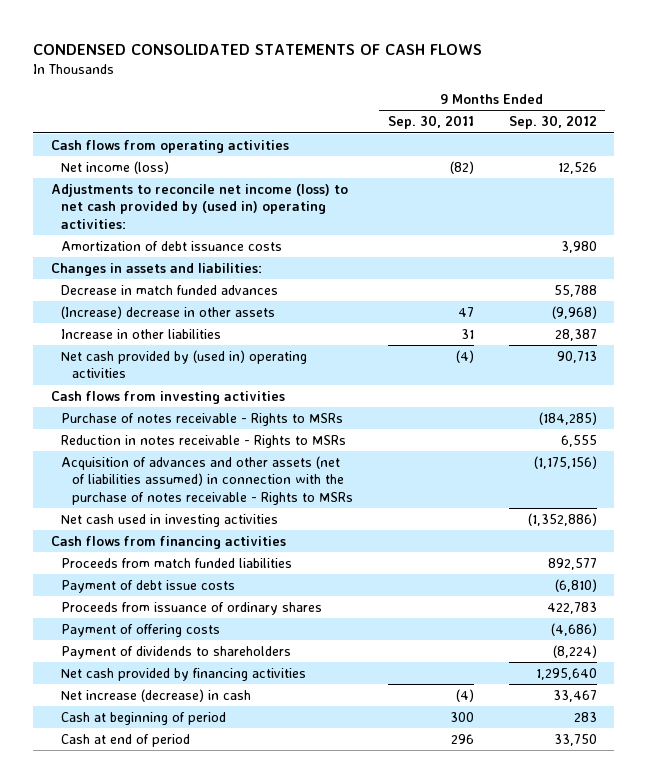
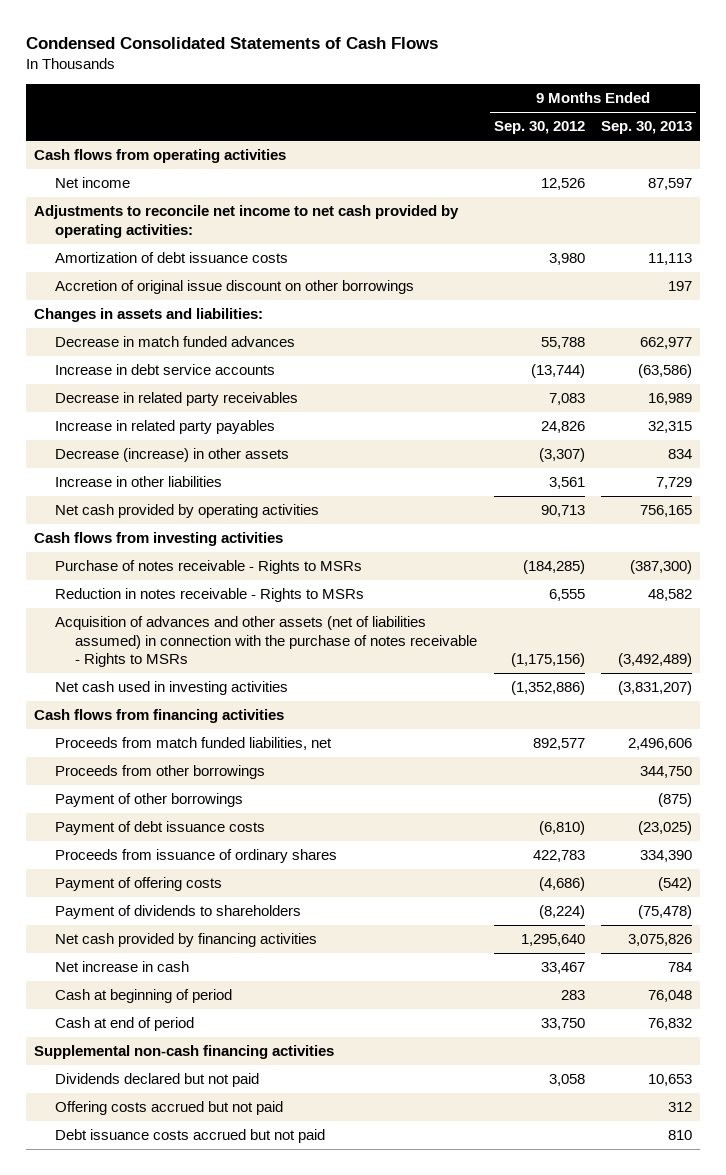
- CONDENSED CONSOLIDATED STATEMENTS OF CASH FLOWS
+ Condensed Consolidated Statements of Cash Flows
- | 9 Months Ended Sep. 30, 2011 | 9 Months Ended Sep. 30, 2012
+ | 9 Months Ended Sep. 30, 2012 | 9 Months Ended Sep. 30, 2013
- Net income (loss) | (82) | 12,526
- Adjustments to reconcile net income (loss) to net cash provided by (used in) operating activities:
+ Net income | 12,526 | 87,597
+ Adjustments to reconcile net income to net cash provided by operating activities:
+ Accretion of original issue discount on other borrowings | | 197
- (Increase) decrease in other assets | 47 | (9,968)
- Increase in other liabilities | 31 | 28,387
- Net cash provided by (used in) operating activities | (4) | 90,713
+ Increase in debt service accounts | (13,744) | (63,586)
+ Decrease in related party receivables | 7,083 | 16,989
+ Increase in related party payables | 24,826 | 32,315
+ Decrease (increase) in other assets | (3,307) | 834
+ Increase in other liabilities | 3,561 | 7,729
+ Net cash provided by operating activities | 90,713 | 756,165
- Proceeds from match funded liabilities | | 892,577
- Payment of debt issue costs | | (6,810)
+ Proceeds from match funded liabilities, net | 892,577 | 2,496,606
+ Proceeds from other borrowings | | 344,750
+ Payment of other borrowings | | (875)
+ Payment of debt issuance costs | (6,810) | (23,025)
- Net increase (decrease) in cash | (4) | 33,467
+ Net increase in cash | 33,467 | 784
+ Supplemental non-cash financing activities
+ Dividends declared but not paid | 3,058 | 10,653
+ Offering costs accrued but not paid | | 312
+ Debt issuance costs accrued but not paid | | 810

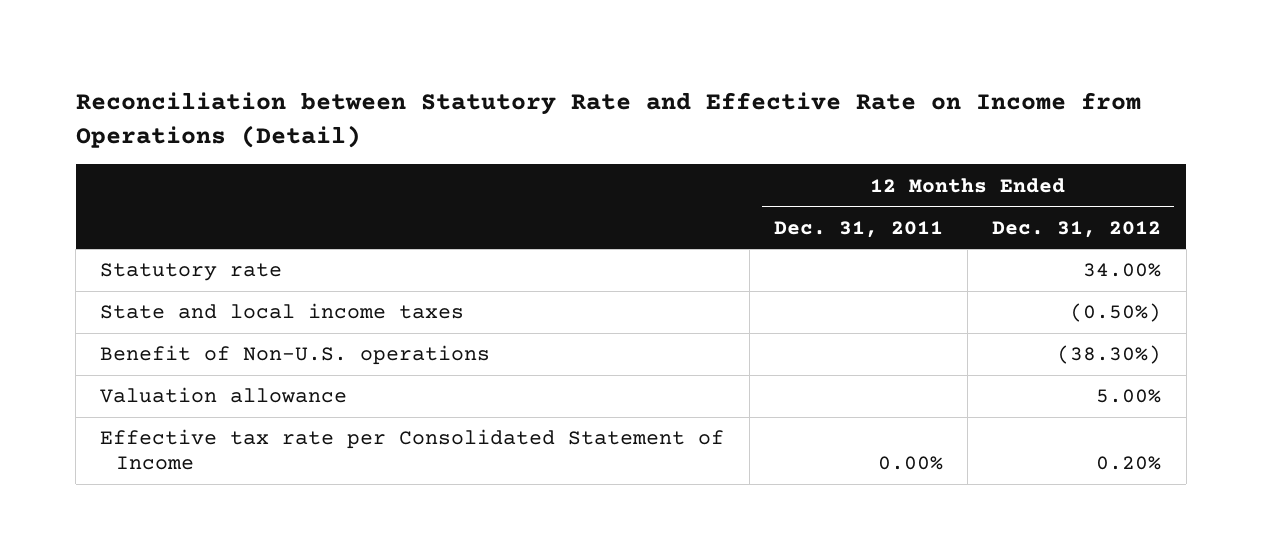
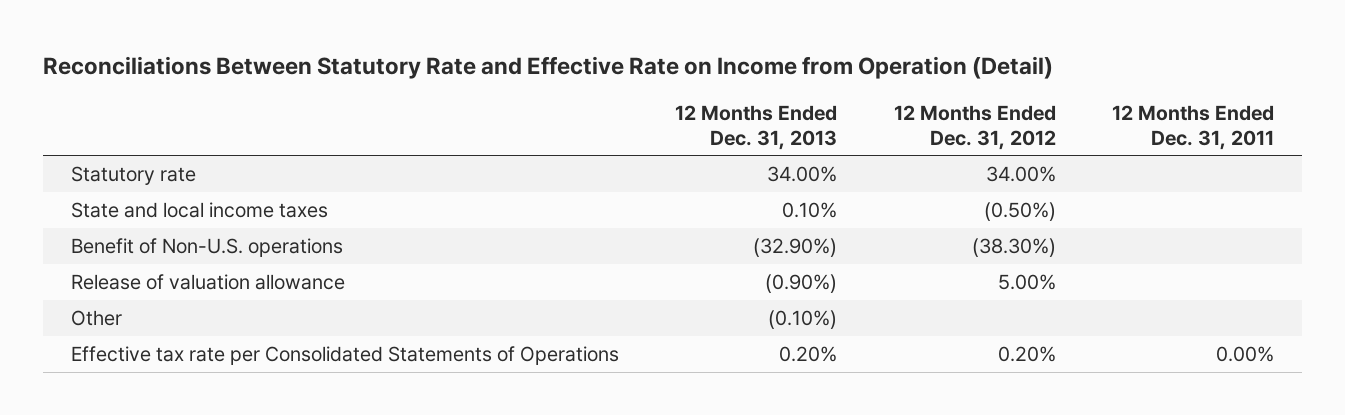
- Reconciliation between Statutory Rate and Effective Rate on Income from Operations (Detail)
+ Reconciliations Between Statutory Rate and Effective Rate on Income from Operation (Detail)
- | 12 Months Ended Dec. 31, 2011 | 12 Months Ended Dec. 31, 2012
+ | 12 Months Ended Dec. 31, 2013 | 12 Months Ended Dec. 31, 2012 | 12 Months Ended Dec. 31, 2011
- Valuation allowance | | 5.00%
- Effective tax rate per Consolidated Statement of Income | 0.00% | 0.20%
+ Release of valuation allowance | (0.90%) | 5.00% |
+ Other | (0.10%) | |
+ Effective tax rate per Consolidated Statements of Operations | 0.20% | 0.20% | 0.00%

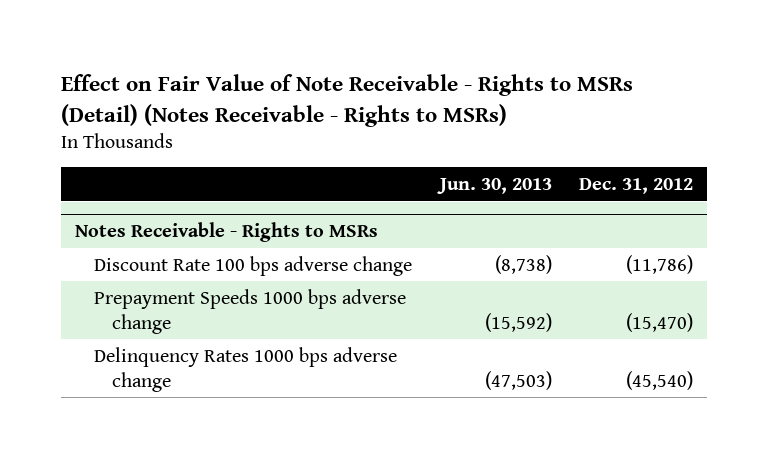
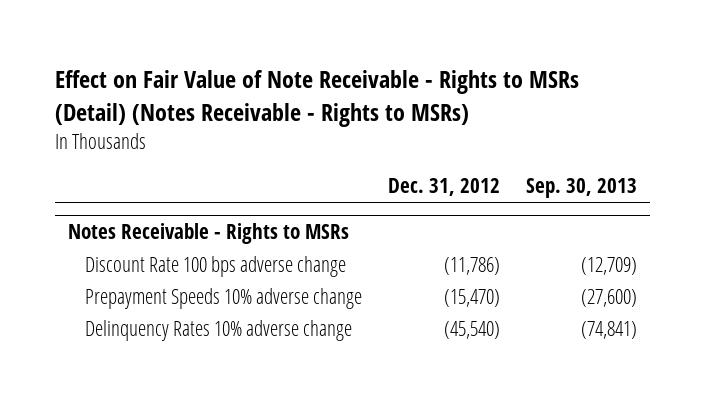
- | Jun. 30, 2013 | Dec. 31, 2012
+ | Dec. 31, 2012 | Sep. 30, 2013
@ Notes Receivable - Rights to MSRs
- Prepayment Speeds 1000 bps adverse change | (15,592) | (15,470)
- Delinquency Rates 1000 bps adverse change | (47,503) | (45,540)
+ Prepayment Speeds 10% adverse change | (15,470) | (27,600)
+ Delinquency Rates 10% adverse change | (45,540) | (74,841)

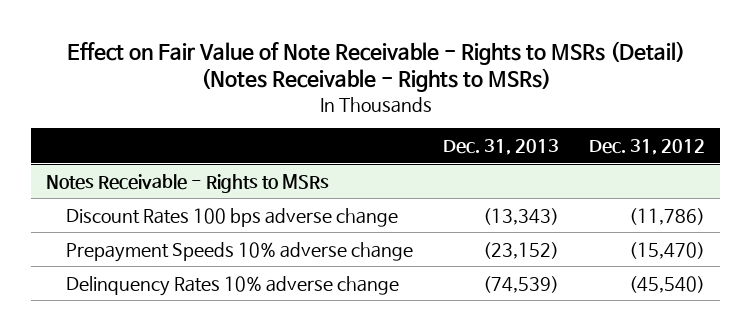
- | Dec. 31, 2012 | Sep. 30, 2013
+ | Dec. 31, 2013 | Dec. 31, 2012
@ Notes Receivable - Rights to MSRs
- Discount Rate 100 bps adverse change | (11,786) | (12,709)
+ Discount Rates 100 bps adverse change | (13,343) | (11,786)

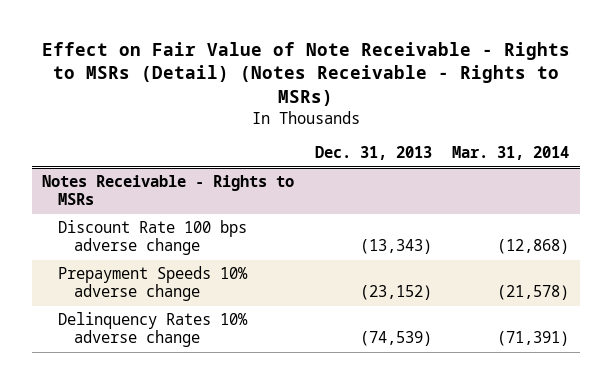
- | Dec. 31, 2013 | Dec. 31, 2012
+ | Dec. 31, 2013 | Mar. 31, 2014
@ Notes Receivable - Rights to MSRs
- Discount Rates 100 bps adverse change | (13,343) | (11,786)
+ Discount Rate 100 bps adverse change | (13,343) | (12,868)

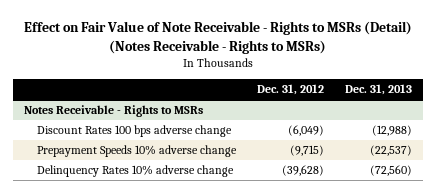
- | Dec. 31, 2013 | Mar. 31, 2014
+ | Dec. 31, 2012 | Dec. 31, 2013
@ Notes Receivable - Rights to MSRs
- Discount Rate 100 bps adverse change | (13,343) | (12,868)
- Prepayment Speeds 10% adverse change | (23,152) | (21,578)
- Delinquency Rates 10% adverse change | (74,539) | (71,391)
+ Discount Rates 100 bps adverse change | (6,049) | (12,988)
+ Prepayment Speeds 10% adverse change | (9,715) | (22,537)
+ Delinquency Rates 10% adverse change | (39,628) | (72,560)

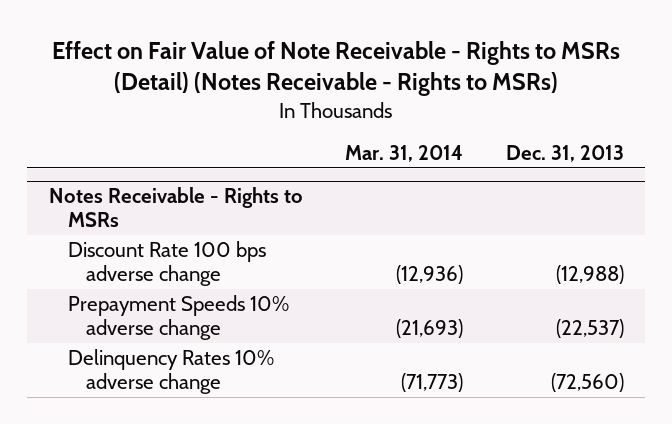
- | Dec. 31, 2012 | Dec. 31, 2013
+ | Mar. 31, 2014 | Dec. 31, 2013
@ Notes Receivable - Rights to MSRs
- Discount Rates 100 bps adverse change | (6,049) | (12,988)
+ Discount Rate 100 bps adverse change | (12,936) | (12,988)

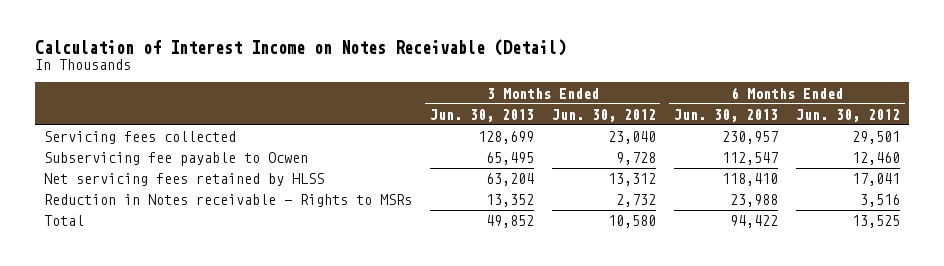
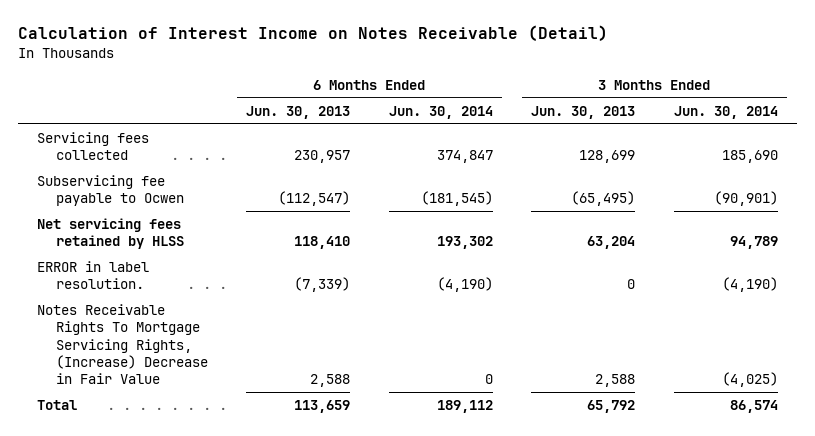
- | 3 Months Ended Jun. 30, 2013 | 3 Months Ended Jun. 30, 2012 | 6 Months Ended Jun. 30, 2013 | 6 Months Ended Jun. 30, 2012
+ | 6 Months Ended Jun. 30, 2013 | 6 Months Ended Jun. 30, 2014 | 3 Months Ended Jun. 30, 2013 | 3 Months Ended Jun. 30, 2014
- Subservicing fee payable to Ocwen | 65,495 | 9,728 | 112,547 | 12,460
+ Subservicing fee payable to Ocwen | (112,547) | (181,545) | (65,495) | (90,901)
- Reduction in Notes receivable - Rights to MSRs | 13,352 | 2,732 | 23,988 | 3,516
- Total | 49,852 | 10,580 | 94,422 | 13,525
+ ERROR in label resolution. | (7,339) | (4,190) | 0 | (4,190)
+ Notes Receivable Rights To Mortgage Servicing Rights, (Increase) Decrease in Fair Value | 2,588 | 0 | 2,588 | (4,025)
+ Total | 113,659 | 189,112 | 65,792 | 86,574

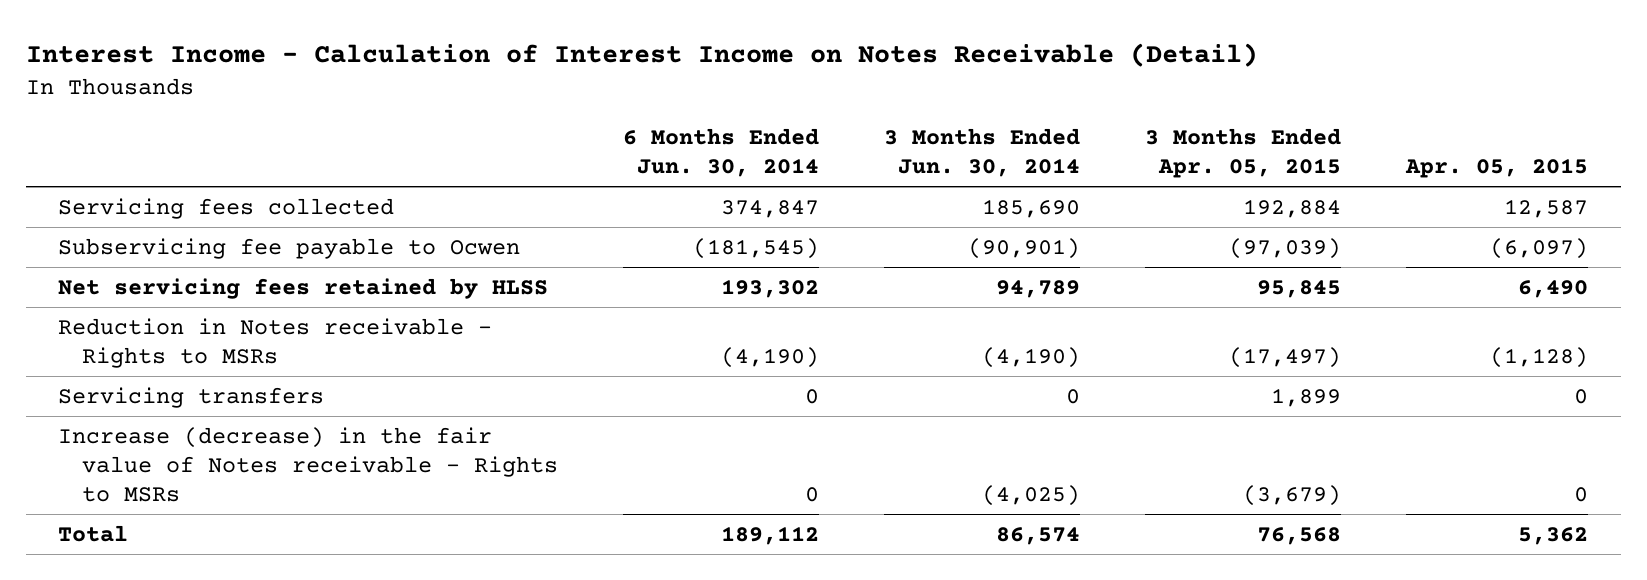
- Calculation of Interest Income on Notes Receivable (Detail)
+ Interest Income - Calculation of Interest Income on Notes Receivable (Detail)
- | 6 Months Ended Jun. 30, 2013 | 6 Months Ended Jun. 30, 2014 | 3 Months Ended Jun. 30, 2013 | 3 Months Ended Jun. 30, 2014
+ | 6 Months Ended Jun. 30, 2014 | 3 Months Ended Jun. 30, 2014 | 3 Months Ended Apr. 05, 2015 | Apr. 05, 2015
- ERROR in label resolution. | (7,339) | (4,190) | 0 | (4,190)
- Notes Receivable Rights To Mortgage Servicing Rights, (Increase) Decrease in Fair Value | 2,588 | 0 | 2,588 | (4,025)
+ Reduction in Notes receivable - Rights to MSRs | (4,190) | (4,190) | (17,497) | (1,128)
+ Servicing transfers | 0 | 0 | 1,899 | 0
+ Increase (decrease) in the fair value of Notes receivable - Rights to MSRs | 0 | (4,025) | (3,679) | 0

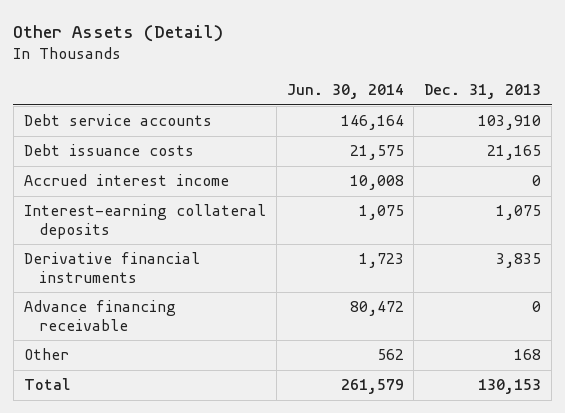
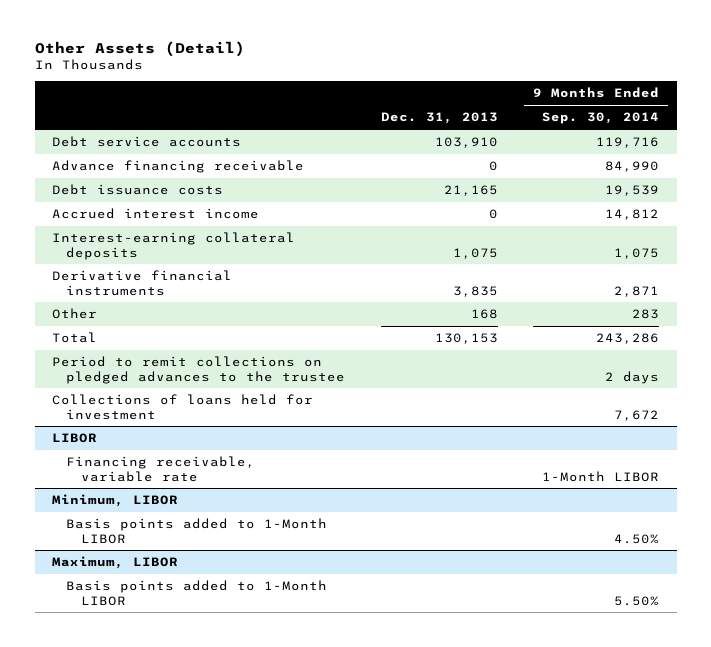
- | Jun. 30, 2014 | Dec. 31, 2013
+ | Dec. 31, 2013 | 9 Months Ended Sep. 30, 2014
moved up: Advance financing receivable | 0 | 84,990
+ Period to remit collections on pledged advances to the trustee | | 2 days
+ Collections of loans held for investment | | 7,672
+ LIBOR
+ Financing receivable, variable rate | | 1-Month LIBOR
+ Minimum, LIBOR
+ Basis points added to 1-Month LIBOR | | 4.50%
+ Maximum, LIBOR
+ Basis points added to 1-Month LIBOR | | 5.50%

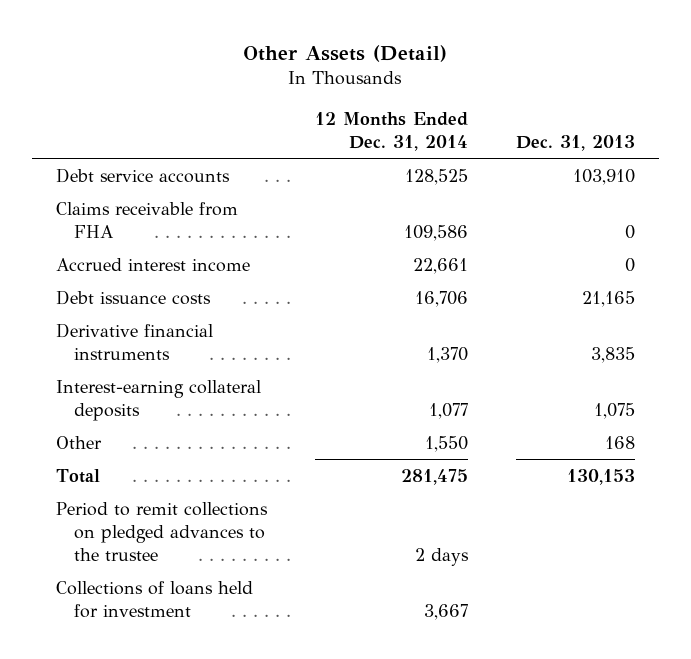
- | Dec. 31, 2013 | 9 Months Ended Sep. 30, 2014
+ | 12 Months Ended Dec. 31, 2014 | Dec. 31, 2013
- Advance financing receivable | 0 | 84,990
+ Claims receivable from FHA | 109,586 | 0
moved down: Debt issuance costs | 16,706 | 21,165
moved down: Interest-earning collateral deposits | 1,077 | 1,075
- LIBOR
- Financing receivable, variable rate | | 1-Month LIBOR
- Minimum, LIBOR
- Basis points added to 1-Month LIBOR | | 4.50%
- Maximum, LIBOR
- Basis points added to 1-Month LIBOR | | 5.50%

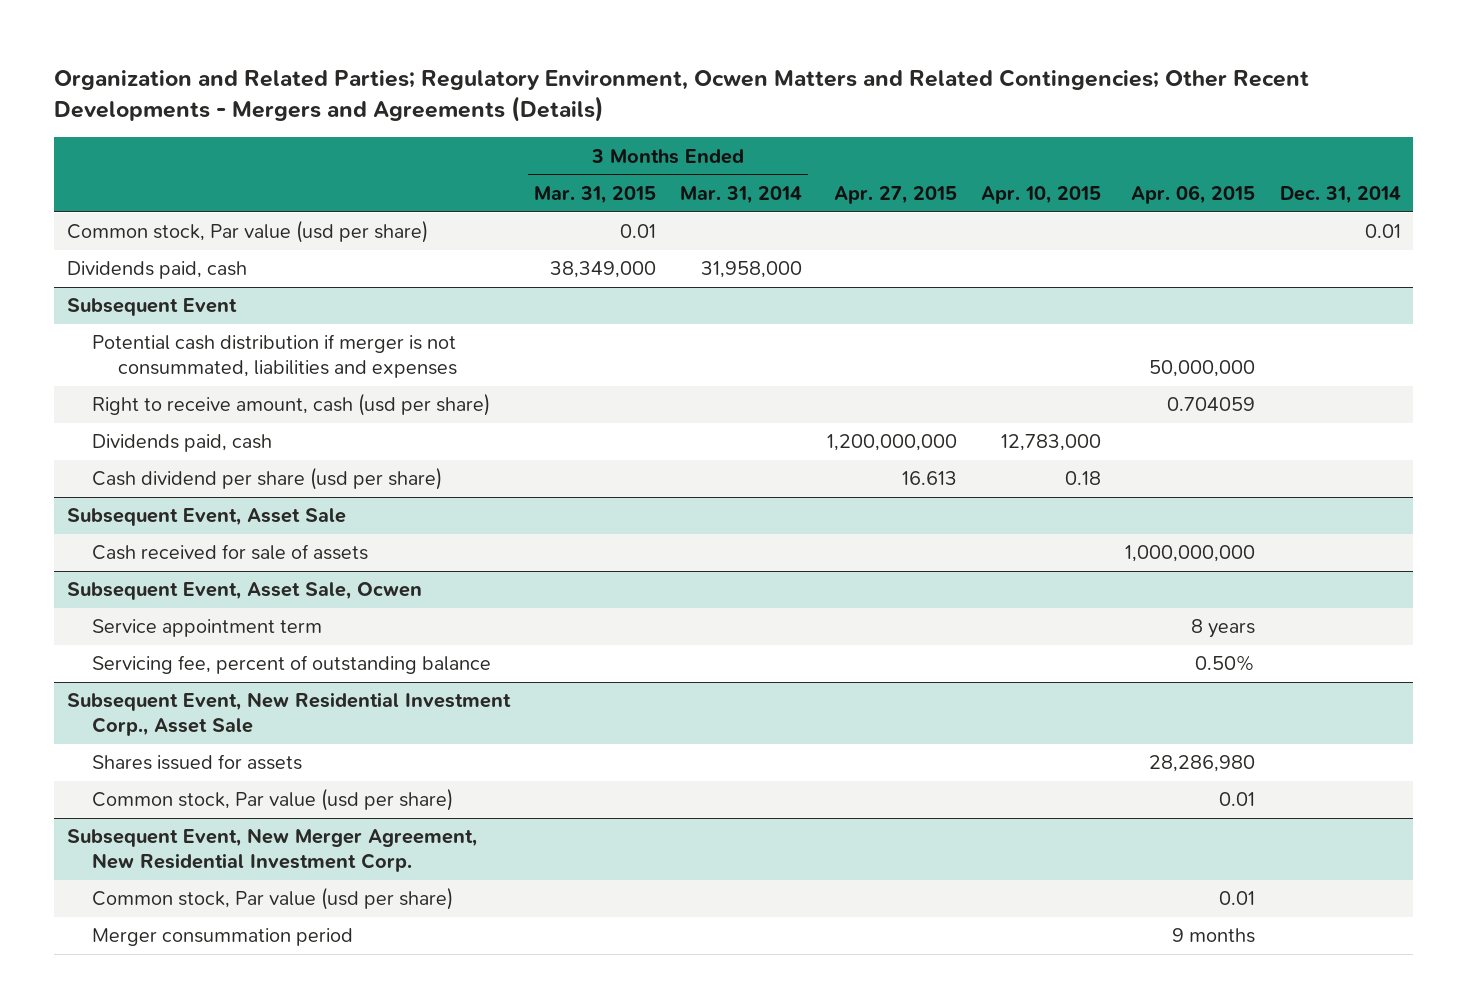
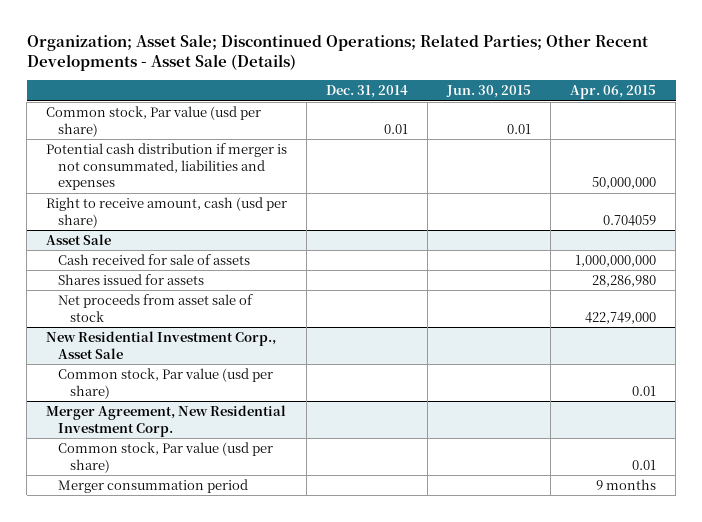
- Organization and Related Parties; Regulatory Environment, Ocwen Matters and Related Contingencies; Other Recent Developments - Mergers and Agreements (Details)
+ Organization; Asset Sale; Discontinued Operations; Related Parties; Other Recent Developments - Asset Sale (Details)
- | 3 Months Ended Mar. 31, 2015 | 3 Months Ended Mar. 31, 2014 | Apr. 27, 2015 | Apr. 10, 2015 | Apr. 06, 2015 | Dec. 31, 2014
+ | Dec. 31, 2014 | Jun. 30, 2015 | Apr. 06, 2015
- Dividends paid, cash | 38,349,000 | 31,958,000 | | | |
- Subsequent Event
- Dividends paid, cash | | | 1,200,000,000 | 12,783,000 | |
- Cash dividend per share (usd per share) | | | 16.613 | 0.18 | |
- Subsequent Event, Asset Sale
+ Asset Sale
- Subsequent Event, Asset Sale, Ocwen
- Service appointment term | | | | | 8 years |
- Servicing fee, percent of outstanding balance | | | | | 0.50% |
- Subsequent Event, New Residential Investment Corp., Asset Sale
+ Net proceeds from asset sale of stock | | | 422,749,000
+ New Residential Investment Corp., Asset Sale
- Subsequent Event, New Merger Agreement, New Residential Investment Corp.
+ Merger Agreement, New Residential Investment Corp.

